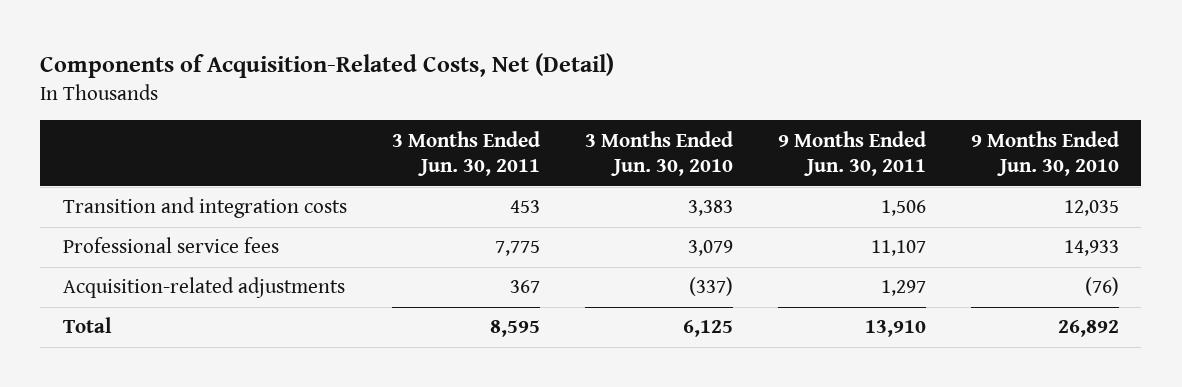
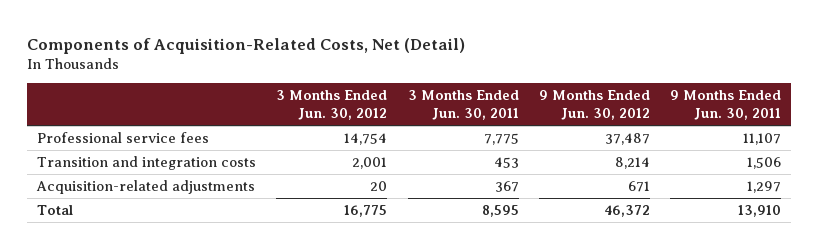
- | 3 Months Ended Jun. 30, 2011 | 3 Months Ended Jun. 30, 2010 | 9 Months Ended Jun. 30, 2011 | 9 Months Ended Jun. 30, 2010
+ | 3 Months Ended Jun. 30, 2012 | 3 Months Ended Jun. 30, 2011 | 9 Months Ended Jun. 30, 2012 | 9 Months Ended Jun. 30, 2011
moved down: Transition and integration costs | 2,001 | 453 | 8,214 | 1,506

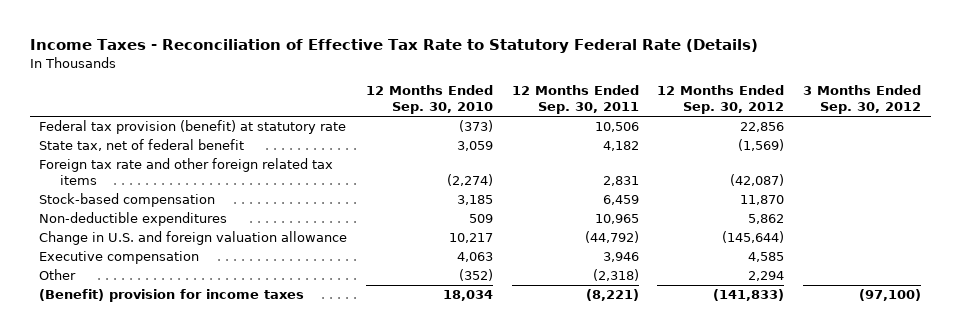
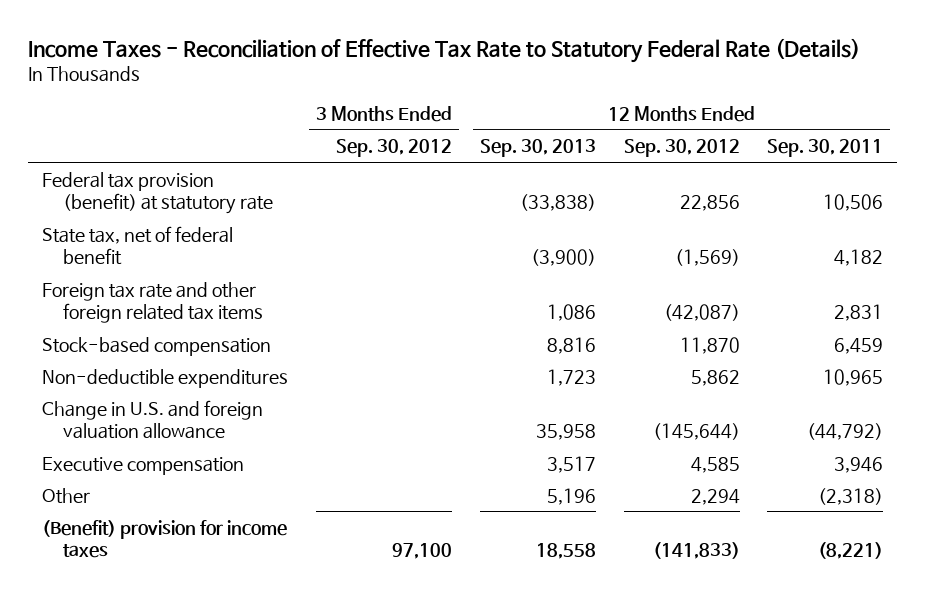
- | 12 Months Ended Sep. 30, 2010 | 12 Months Ended Sep. 30, 2011 | 12 Months Ended Sep. 30, 2012 | 3 Months Ended Sep. 30, 2012
+ | 3 Months Ended Sep. 30, 2012 | 12 Months Ended Sep. 30, 2013 | 12 Months Ended Sep. 30, 2012 | 12 Months Ended Sep. 30, 2011
- (Benefit) provision for income taxes | 18,034 | (8,221) | (141,833) | (97,100)
+ (Benefit) provision for income taxes | 97,100 | 18,558 | (141,833) | (8,221)

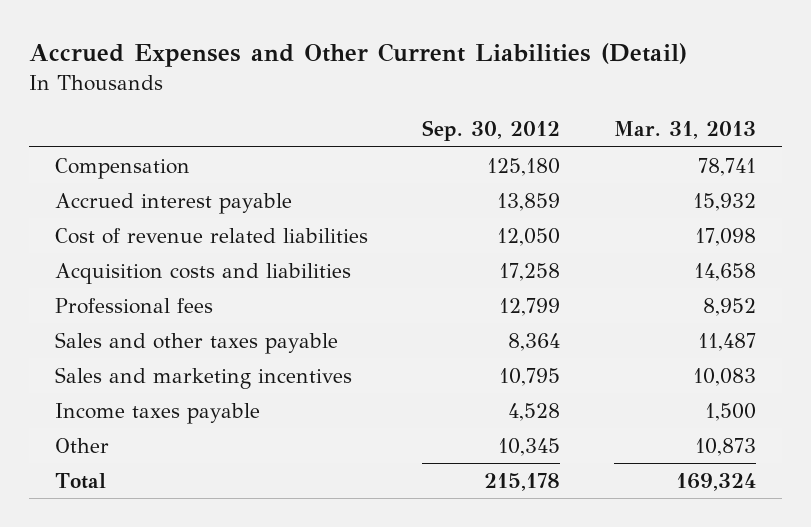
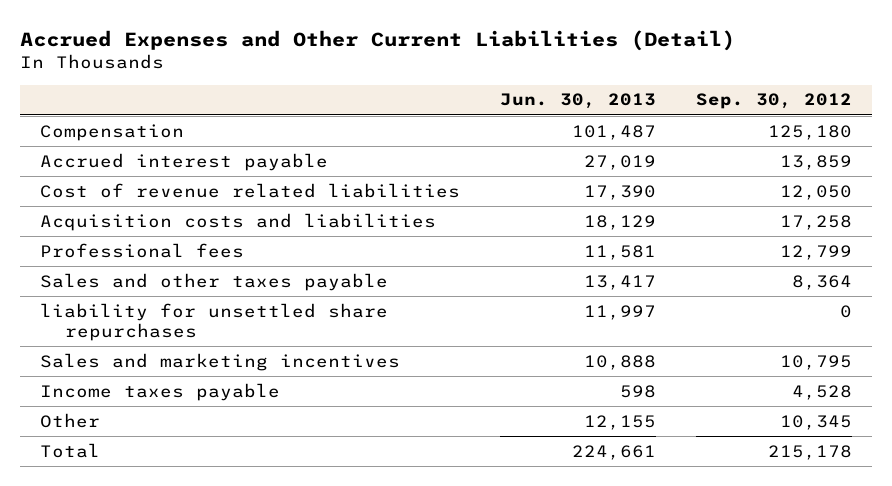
- | Sep. 30, 2012 | Mar. 31, 2013
+ | Jun. 30, 2013 | Sep. 30, 2012
+ liability for unsettled share repurchases | 11,997 | 0

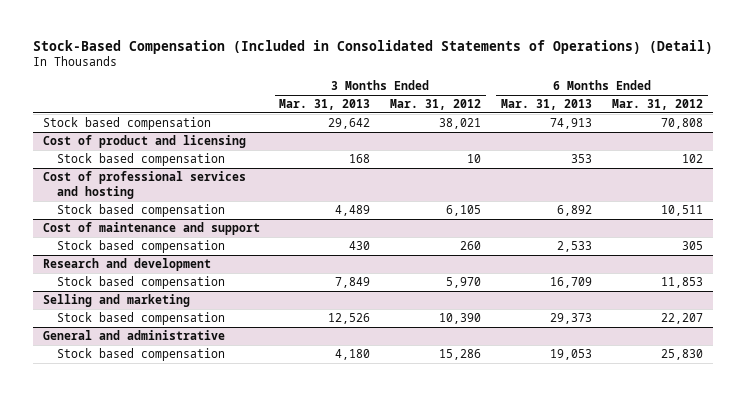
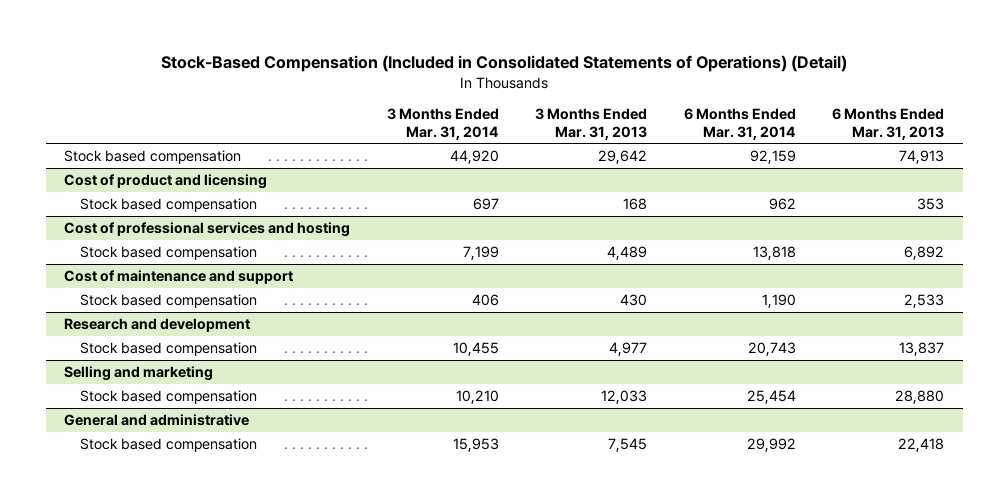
- | 3 Months Ended Mar. 31, 2013 | 3 Months Ended Mar. 31, 2012 | 6 Months Ended Mar. 31, 2013 | 6 Months Ended Mar. 31, 2012
+ | 3 Months Ended Mar. 31, 2014 | 3 Months Ended Mar. 31, 2013 | 6 Months Ended Mar. 31, 2014 | 6 Months Ended Mar. 31, 2013
@ Research and development
- Stock based compensation | 7,849 | 5,970 | 16,709 | 11,853
+ Stock based compensation | 10,455 | 4,977 | 20,743 | 13,837
@ Selling and marketing
- Stock based compensation | 12,526 | 10,390 | 29,373 | 22,207
+ Stock based compensation | 10,210 | 12,033 | 25,454 | 28,880
@ General and administrative
- Stock based compensation | 4,180 | 15,286 | 19,053 | 25,830
+ Stock based compensation | 15,953 | 7,545 | 29,992 | 22,418

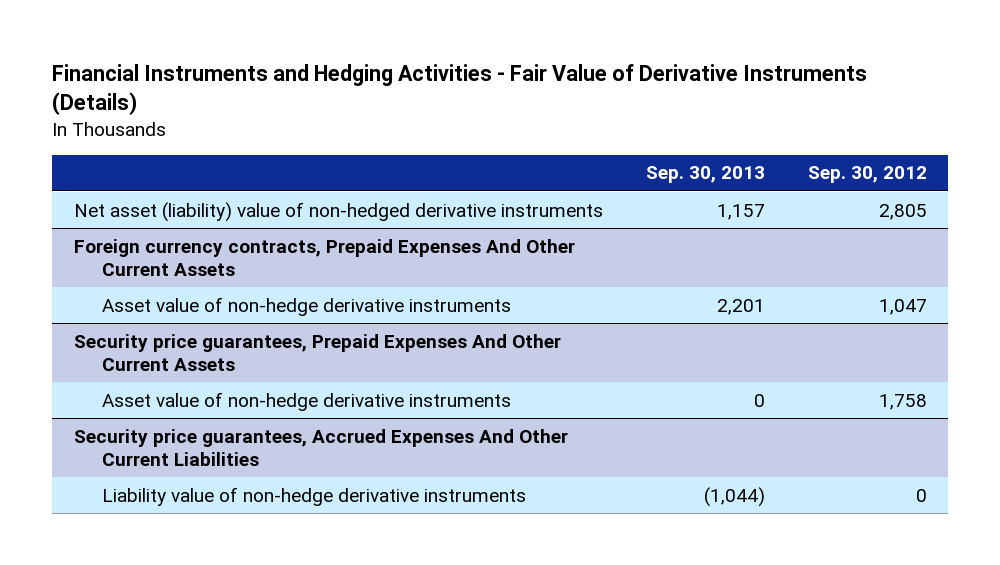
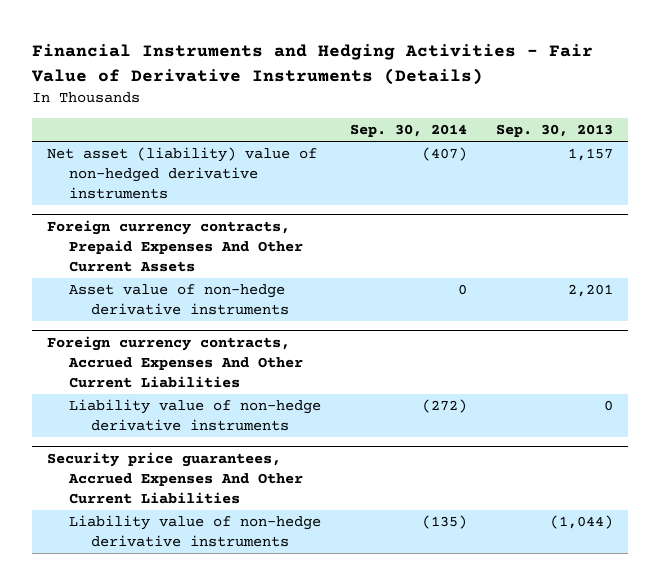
- | Sep. 30, 2013 | Sep. 30, 2012
+ | Sep. 30, 2014 | Sep. 30, 2013
- Security price guarantees, Prepaid Expenses And Other Current Assets
- Asset value of non-hedge derivative instruments | 0 | 1,758
+ Foreign currency contracts, Accrued Expenses And Other Current Liabilities
+ Liability value of non-hedge derivative instruments | (272) | 0

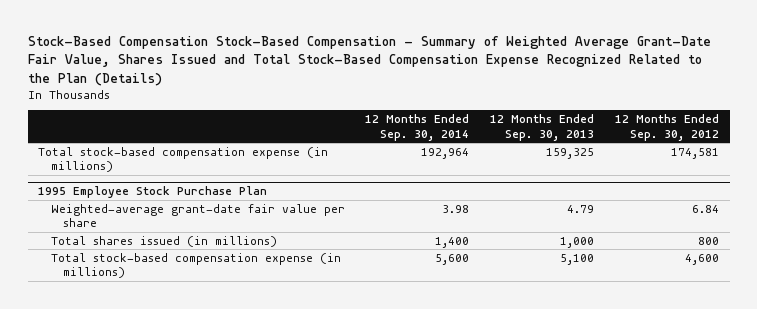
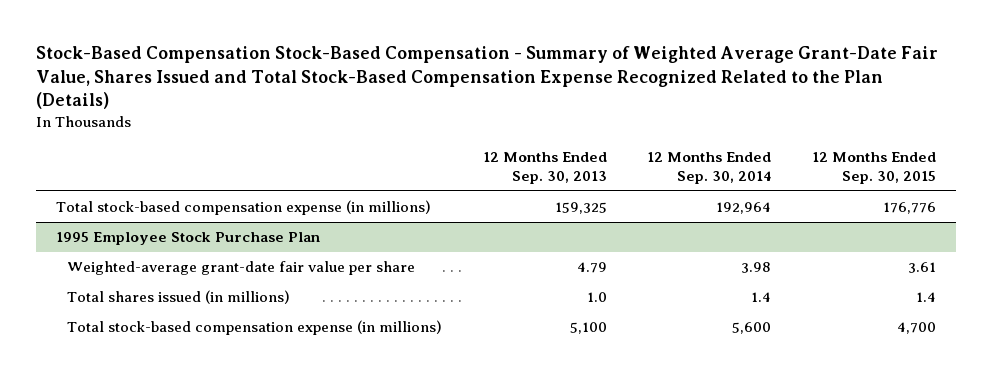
- | 12 Months Ended Sep. 30, 2014 | 12 Months Ended Sep. 30, 2013 | 12 Months Ended Sep. 30, 2012
+ | 12 Months Ended Sep. 30, 2013 | 12 Months Ended Sep. 30, 2014 | 12 Months Ended Sep. 30, 2015
@ 1995 Employee Stock Purchase Plan
- Total shares issued (in millions) | 1,400 | 1,000 | 800
+ Total shares issued (in millions) | 1.0 | 1.4 | 1.4

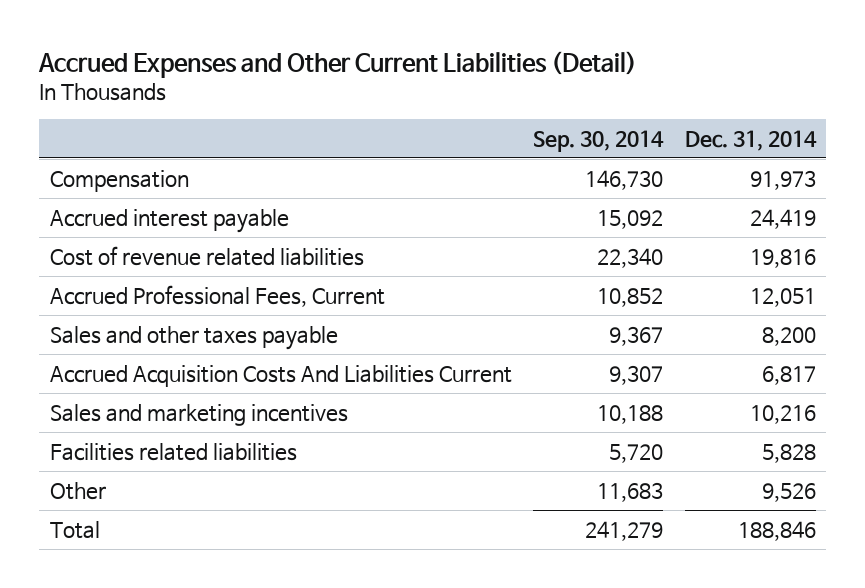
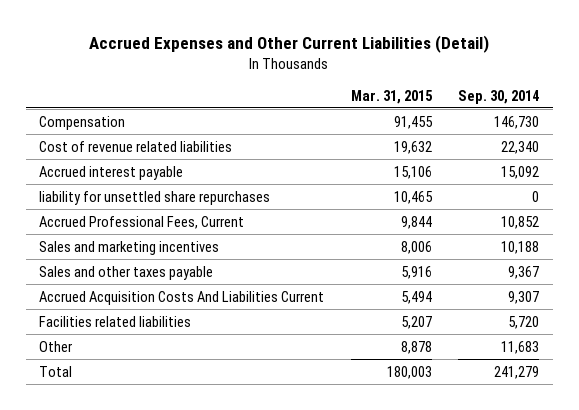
- | Sep. 30, 2014 | Dec. 31, 2014
+ | Mar. 31, 2015 | Sep. 30, 2014
moved down: Accrued interest payable | 15,106 | 15,092
+ liability for unsettled share repurchases | 10,465 | 0
moved up: Sales and marketing incentives | 8,006 | 10,188

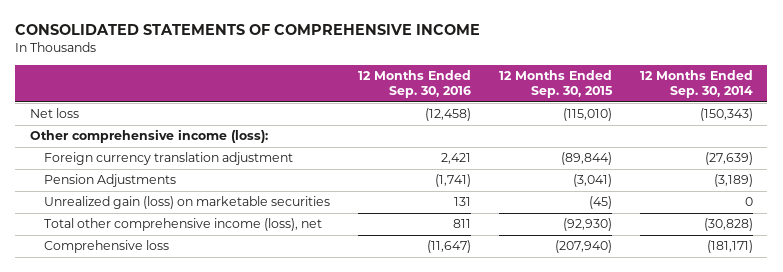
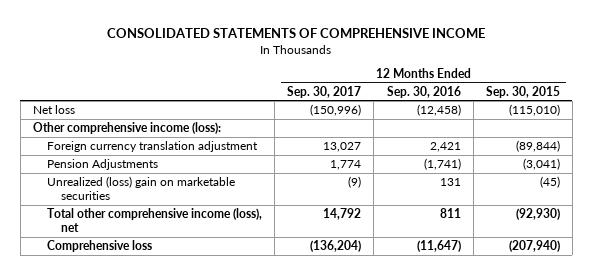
- | 12 Months Ended Sep. 30, 2016 | 12 Months Ended Sep. 30, 2015 | 12 Months Ended Sep. 30, 2014
+ | 12 Months Ended Sep. 30, 2017 | 12 Months Ended Sep. 30, 2016 | 12 Months Ended Sep. 30, 2015
- Unrealized gain (loss) on marketable securities | 131 | (45) | 0
+ Unrealized (loss) gain on marketable securities | (9) | 131 | (45)

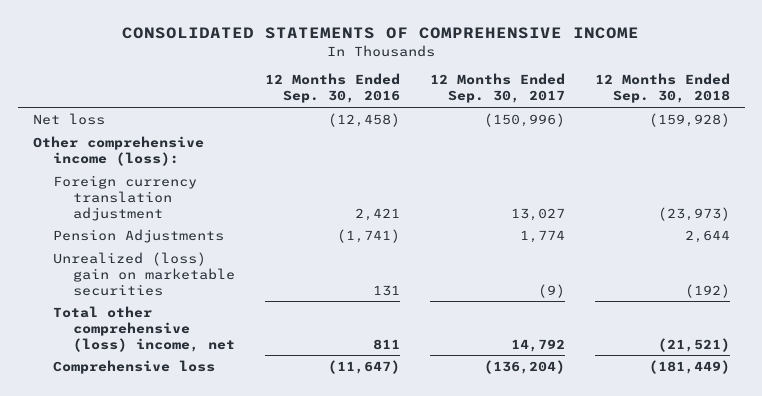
- | 12 Months Ended Sep. 30, 2017 | 12 Months Ended Sep. 30, 2016 | 12 Months Ended Sep. 30, 2015
+ | 12 Months Ended Sep. 30, 2016 | 12 Months Ended Sep. 30, 2017 | 12 Months Ended Sep. 30, 2018
- Total other comprehensive income (loss), net | 14,792 | 811 | (92,930)
+ Total other comprehensive (loss) income, net | 811 | 14,792 | (21,521)

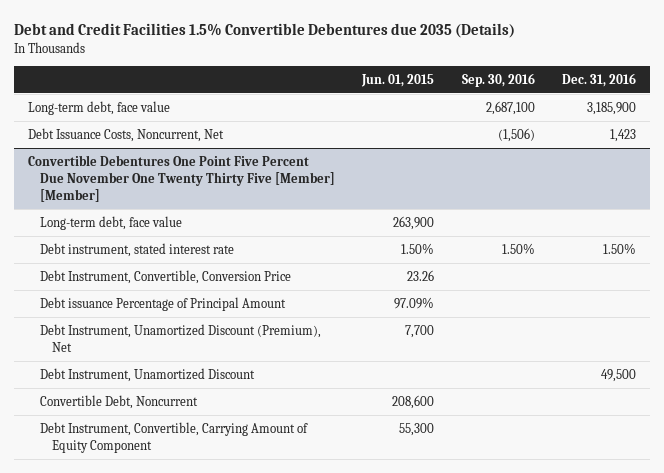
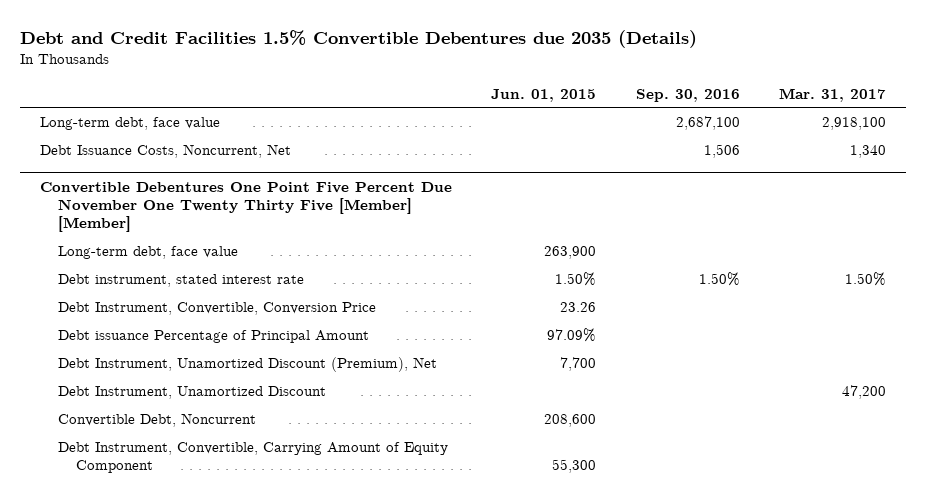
- | Jun. 01, 2015 | Sep. 30, 2016 | Dec. 31, 2016
+ | Jun. 01, 2015 | Sep. 30, 2016 | Mar. 31, 2017
- Debt Issuance Costs, Noncurrent, Net | | (1,506) | 1,423
+ Debt Issuance Costs, Noncurrent, Net | | 1,506 | 1,340

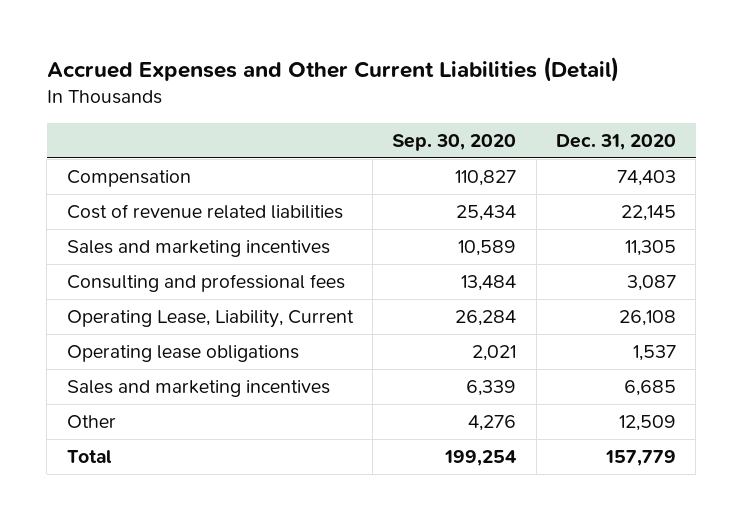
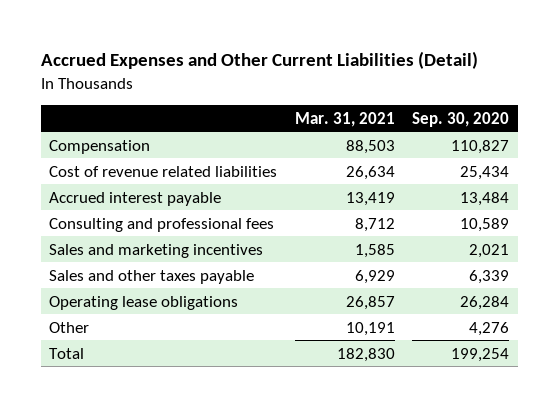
- | Sep. 30, 2020 | Dec. 31, 2020
+ | Mar. 31, 2021 | Sep. 30, 2020
- Sales and marketing incentives | 10,589 | 11,305
- Consulting and professional fees | 13,484 | 3,087
- Operating Lease, Liability, Current | 26,284 | 26,108
- Operating lease obligations | 2,021 | 1,537
- Sales and marketing incentives | 6,339 | 6,685
+ Accrued interest payable | 13,419 | 13,484
+ Consulting and professional fees | 8,712 | 10,589
+ Sales and marketing incentives | 1,585 | 2,021
+ Sales and other taxes payable | 6,929 | 6,339
+ Operating lease obligations | 26,857 | 26,284

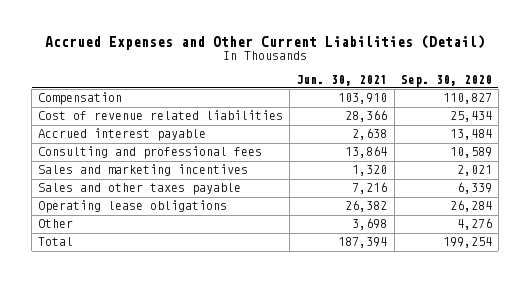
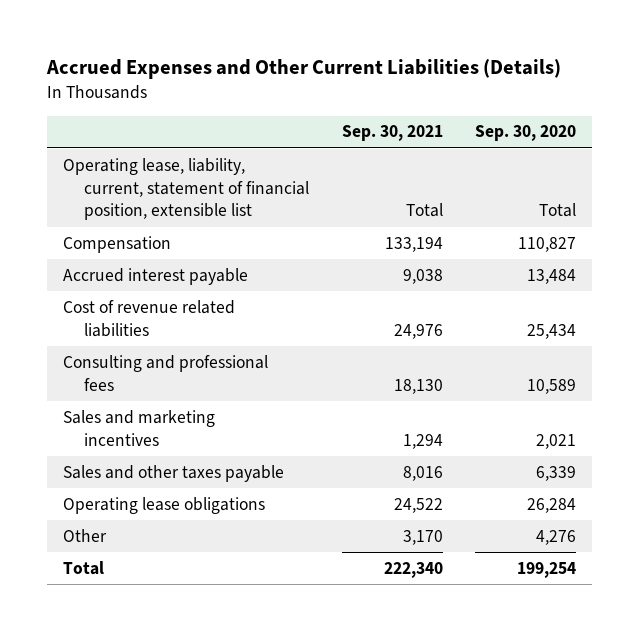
- Accrued Expenses and Other Current Liabilities (Detail)
+ Accrued Expenses and Other Current Liabilities (Details)
- | Jun. 30, 2021 | Sep. 30, 2020
+ | Sep. 30, 2021 | Sep. 30, 2020
+ Operating lease, liability, current, statement of financial position, extensible list | Total | Total
moved down: Cost of revenue related liabilities | 24,976 | 25,434

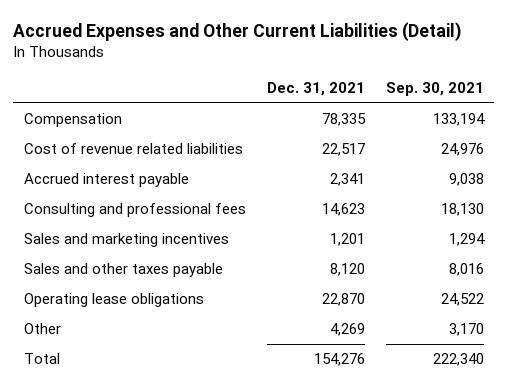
- Accrued Expenses and Other Current Liabilities (Details)
+ Accrued Expenses and Other Current Liabilities (Detail)
- | Sep. 30, 2021 | Sep. 30, 2020
+ | Dec. 31, 2021 | Sep. 30, 2021
- Operating lease, liability, current, statement of financial position, extensible list | Total | Total
moved down: Accrued interest payable | 2,341 | 9,038

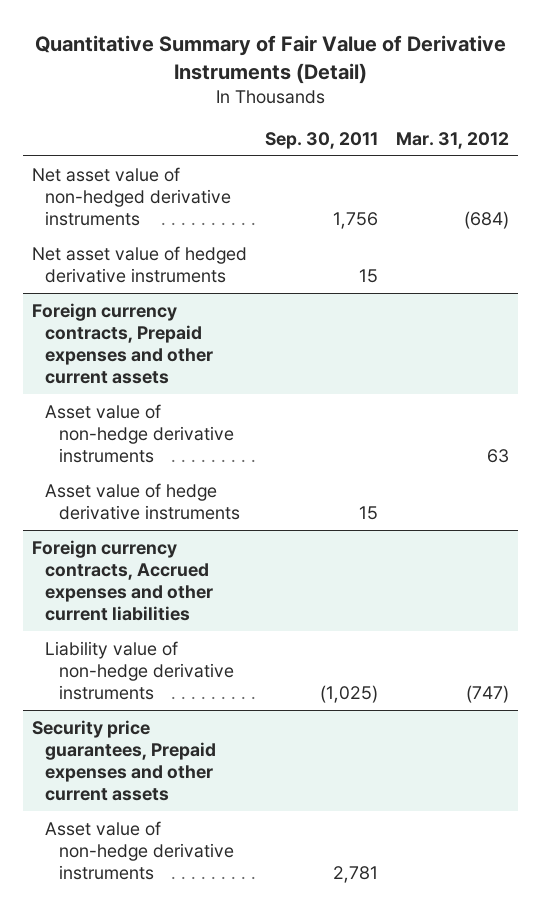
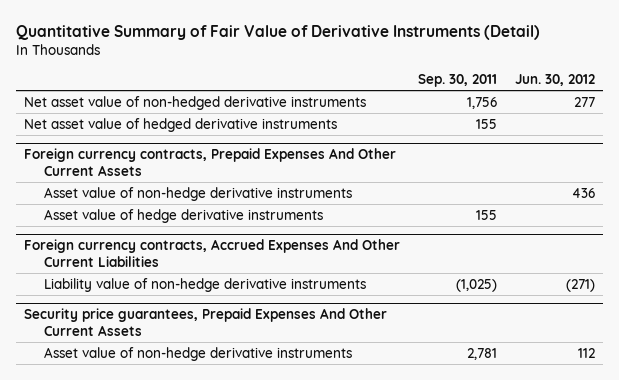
- | Sep. 30, 2011 | Mar. 31, 2012
+ | Sep. 30, 2011 | Jun. 30, 2012
- Net asset value of hedged derivative instruments | 15 |
- Foreign currency contracts, Prepaid expenses and other current assets
+ Net asset value of hedged derivative instruments | 155 |
+ Foreign currency contracts, Prepaid Expenses And Other Current Assets
- Asset value of hedge derivative instruments | 15 |
- Foreign currency contracts, Accrued expenses and other current liabilities
+ Asset value of hedge derivative instruments | 155 |
+ Foreign currency contracts, Accrued Expenses And Other Current Liabilities
- Security price guarantees, Prepaid expenses and other current assets
+ Security price guarantees, Prepaid Expenses And Other Current Assets

